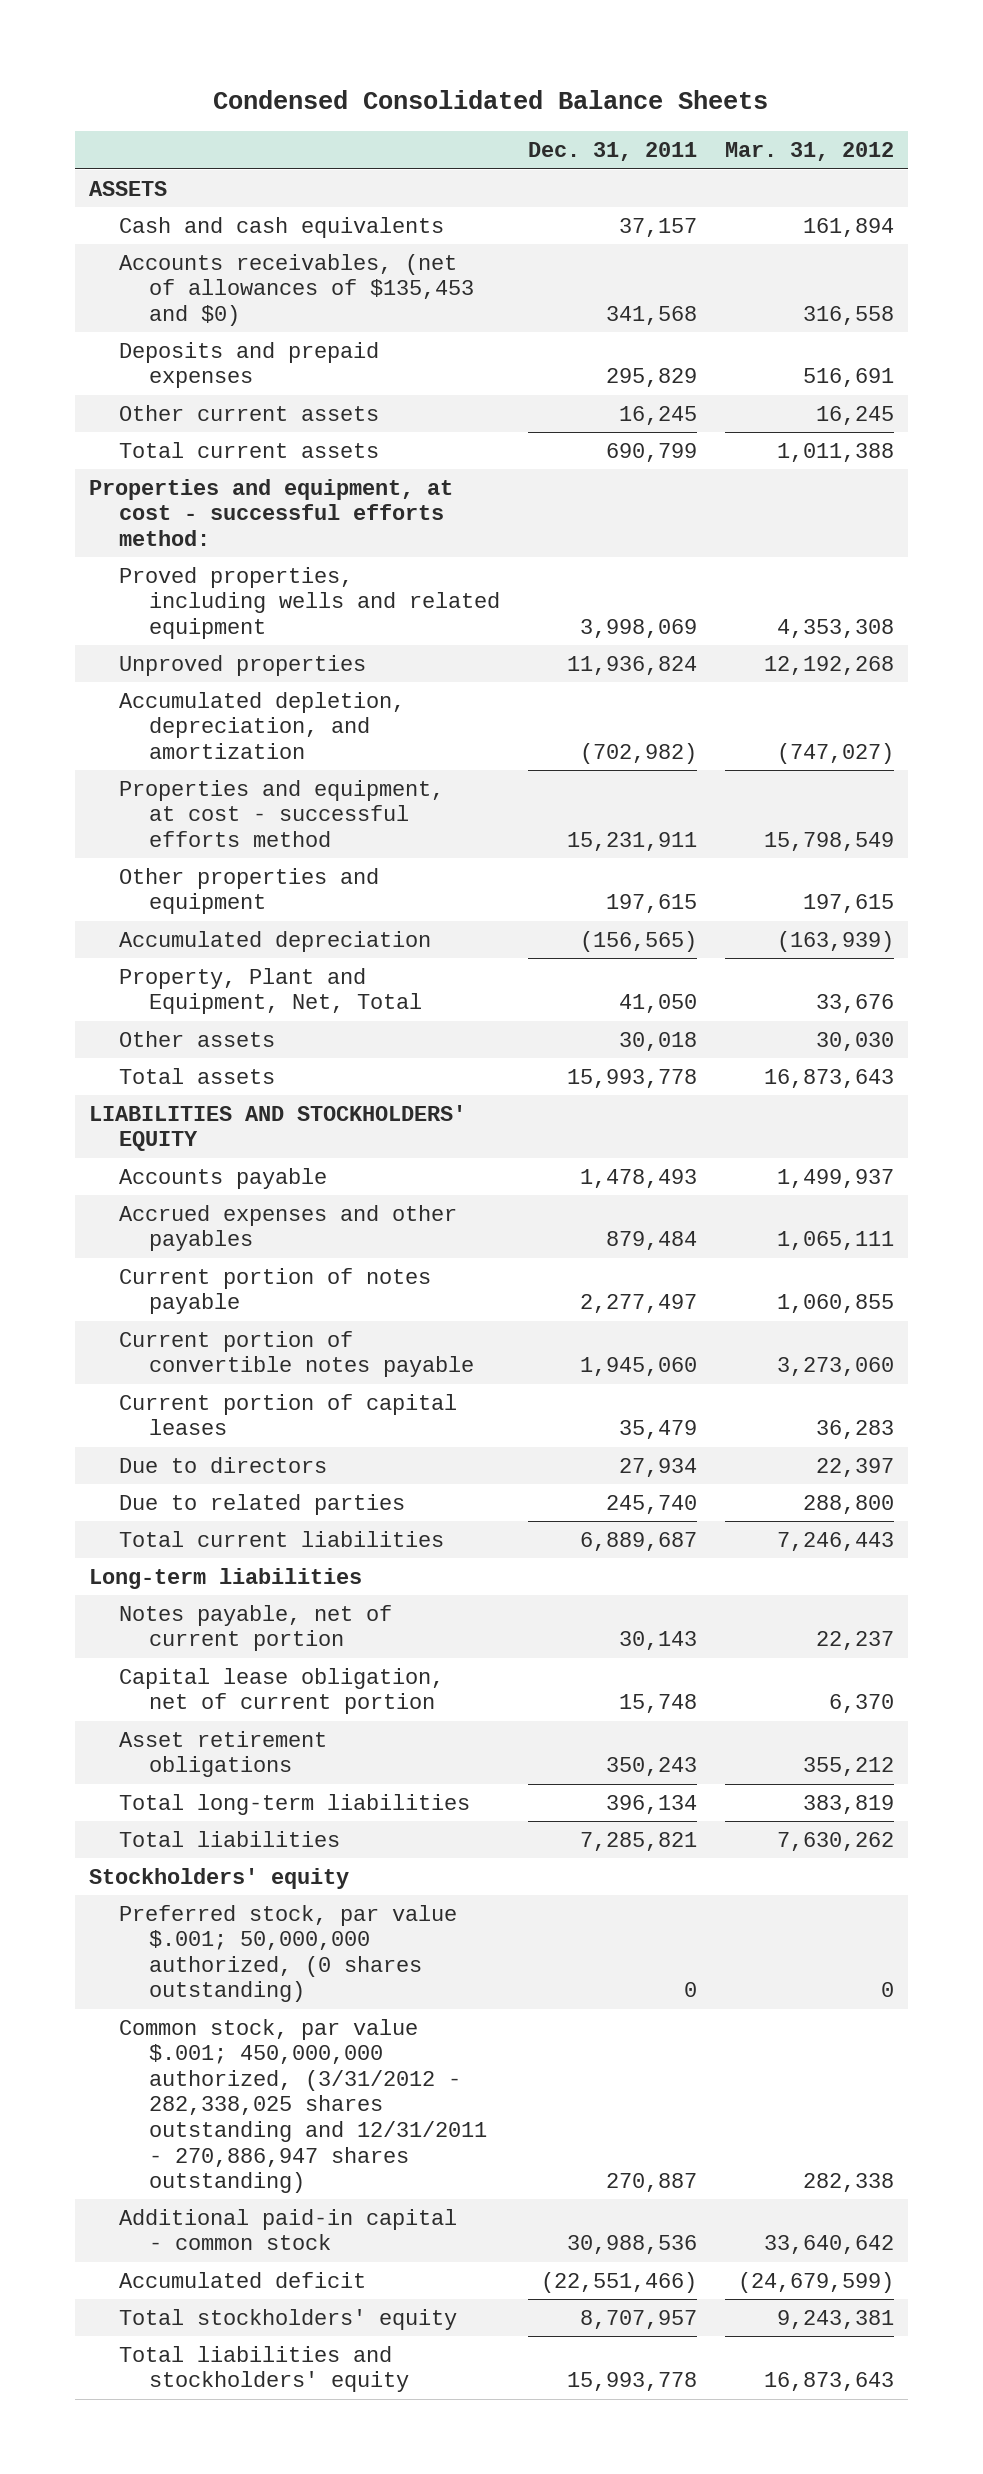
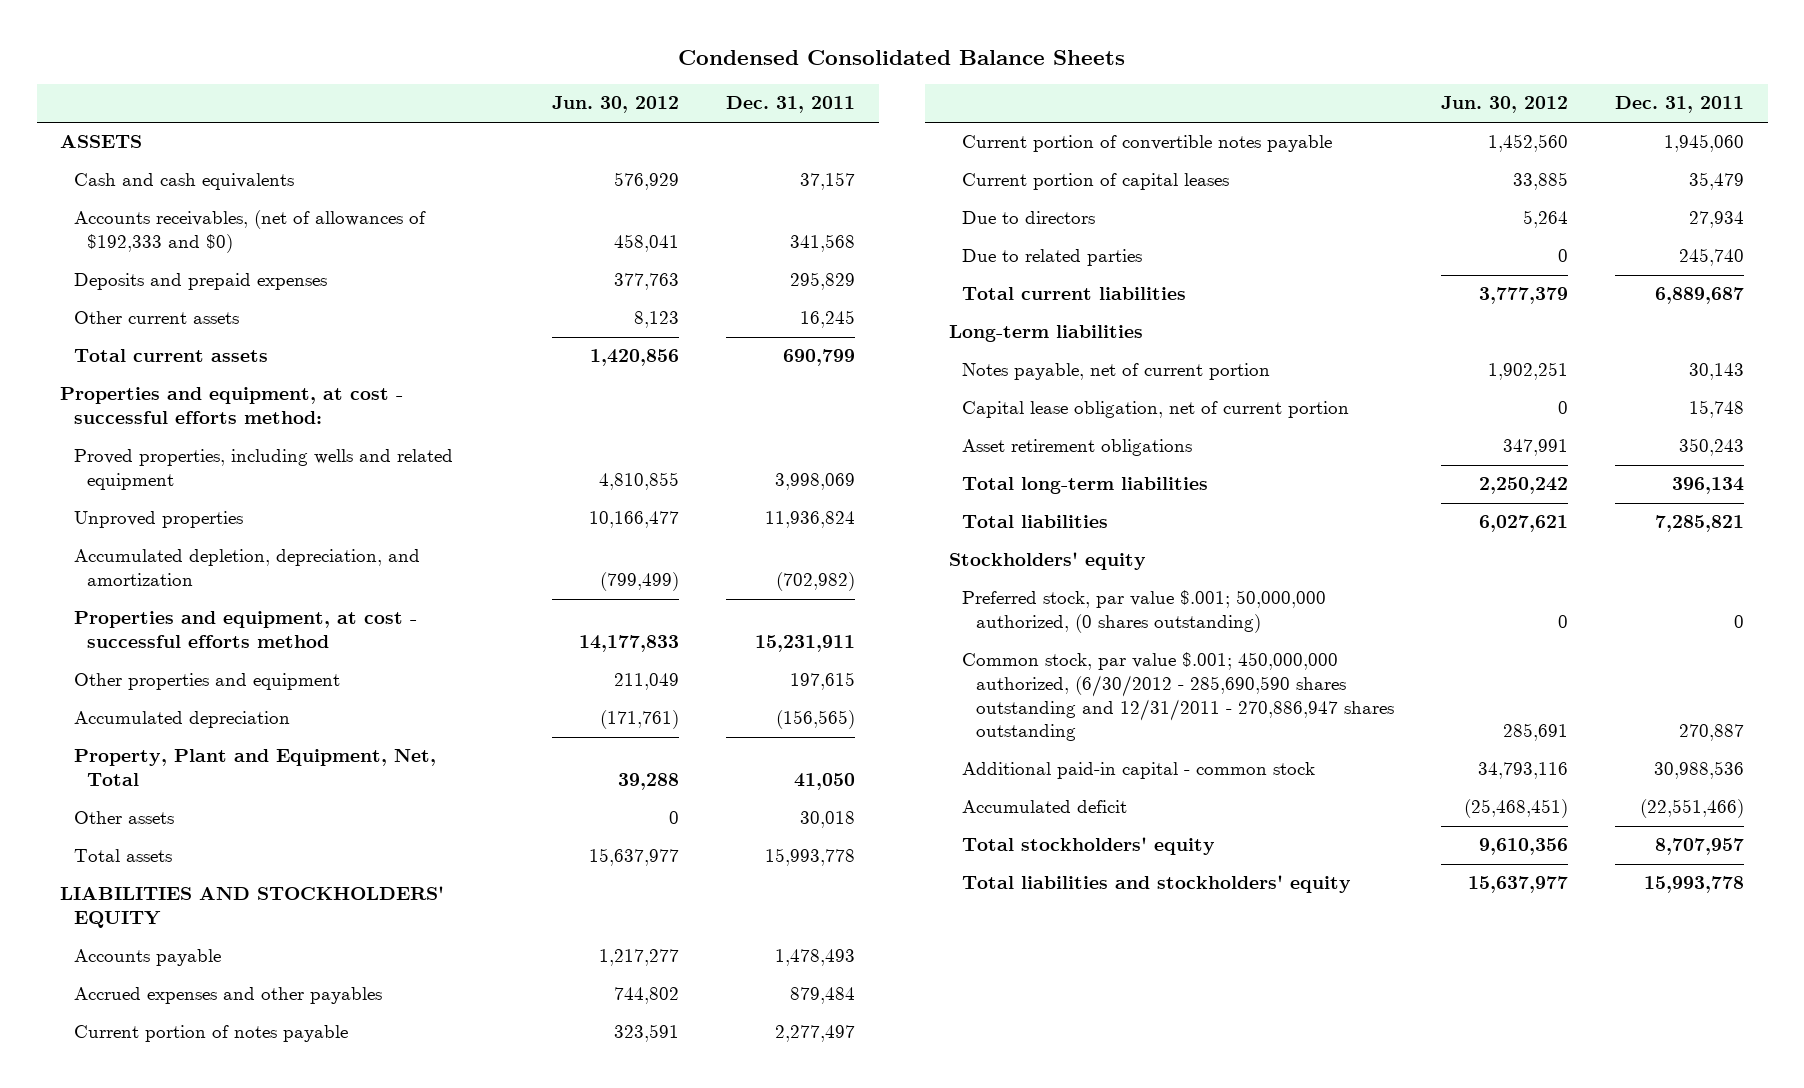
- | Dec. 31, 2011 | Mar. 31, 2012
+ | Jun. 30, 2012 | Dec. 31, 2011
- Accounts receivables, (net of allowances of $135,453 and $0) | 341,568 | 316,558
+ Accounts receivables, (net of allowances of $192,333 and $0) | 458,041 | 341,568
- Common stock, par value $.001; 450,000,000 authorized, (3/31/2012 - 282,338,025 shares outstanding and 12/31/2011 - 270,886,947 shares outstanding) | 270,887 | 282,338
+ Common stock, par value $.001; 450,000,000 authorized, (6/30/2012 - 285,690,590 shares outstanding and 12/31/2011 - 270,886,947 shares outstanding | 285,691 | 270,887

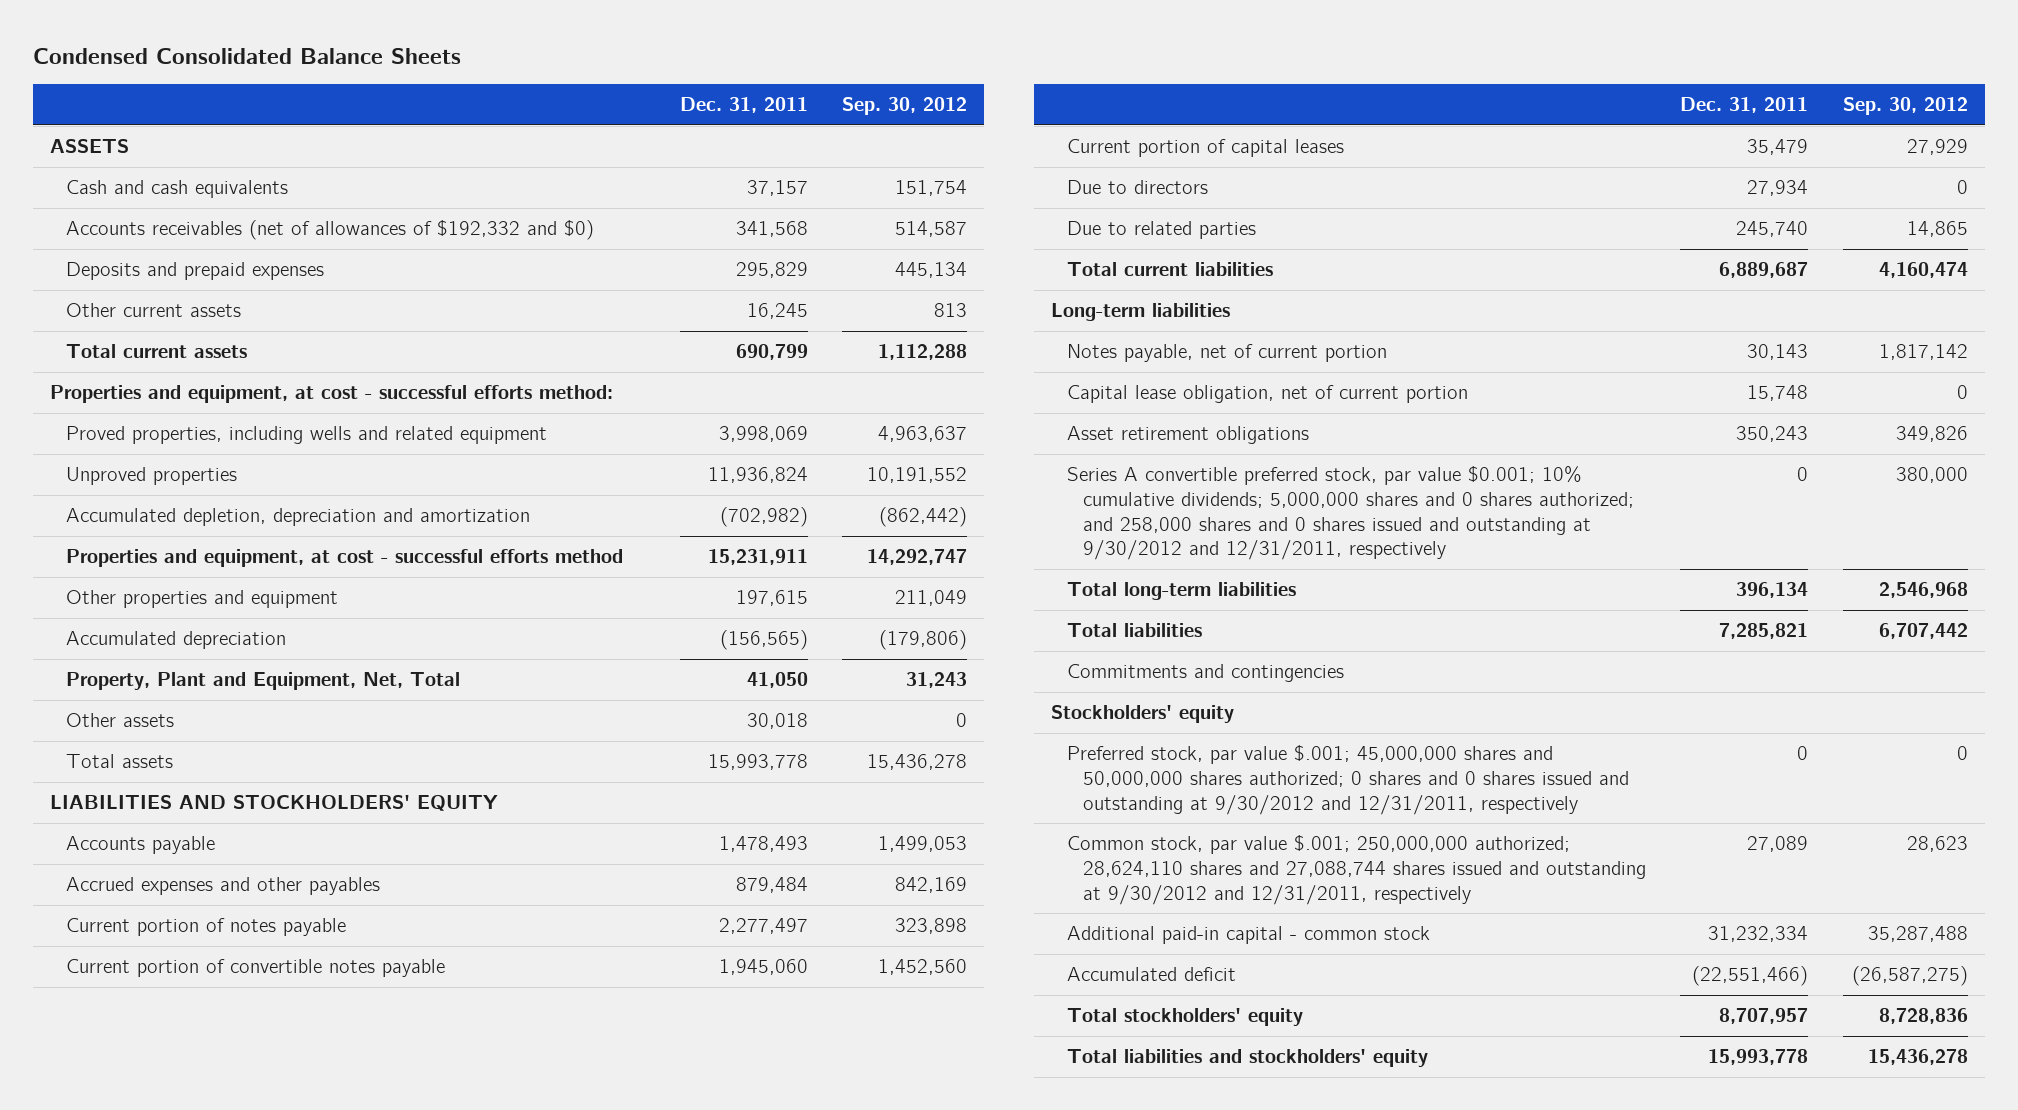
- | Jun. 30, 2012 | Dec. 31, 2011
+ | Dec. 31, 2011 | Sep. 30, 2012
- Accounts receivables, (net of allowances of $192,333 and $0) | 458,041 | 341,568
+ Accounts receivables (net of allowances of $192,332 and $0) | 341,568 | 514,587
- Accumulated depletion, depreciation, and amortization | (799,499) | (702,982)
+ Accumulated depletion, depreciation and amortization | (702,982) | (862,442)
+ Series A convertible preferred stock, par value $0.001; 10% cumulative dividends; 5,000,000 shares and 0 shares authorized; and 258,000 shares and 0 shares issued and outstanding at 9/30/2012 and 12/31/2011, respectively | 0 | 380,000
+ Commitments and contingencies
- Preferred stock, par value $.001; 50,000,000 authorized, (0 shares outstanding) | 0 | 0
- Common stock, par value $.001; 450,000,000 authorized, (6/30/2012 - 285,690,590 shares outstanding and 12/31/2011 - 270,886,947 shares outstanding | 285,691 | 270,887
- Additional paid-in capital - common stock | 34,793,116 | 30,988,536
+ Preferred stock, par value $.001; 45,000,000 shares and 50,000,000 shares authorized; 0 shares and 0 shares issued and outstanding at 9/30/2012 and 12/31/2011, respectively | 0 | 0
+ Common stock, par value $.001; 250,000,000 authorized; 28,624,110 shares and 27,088,744 shares issued and outstanding at 9/30/2012 and 12/31/2011, respectively | 27,089 | 28,623
+ Additional paid-in capital - common stock | 31,232,334 | 35,287,488

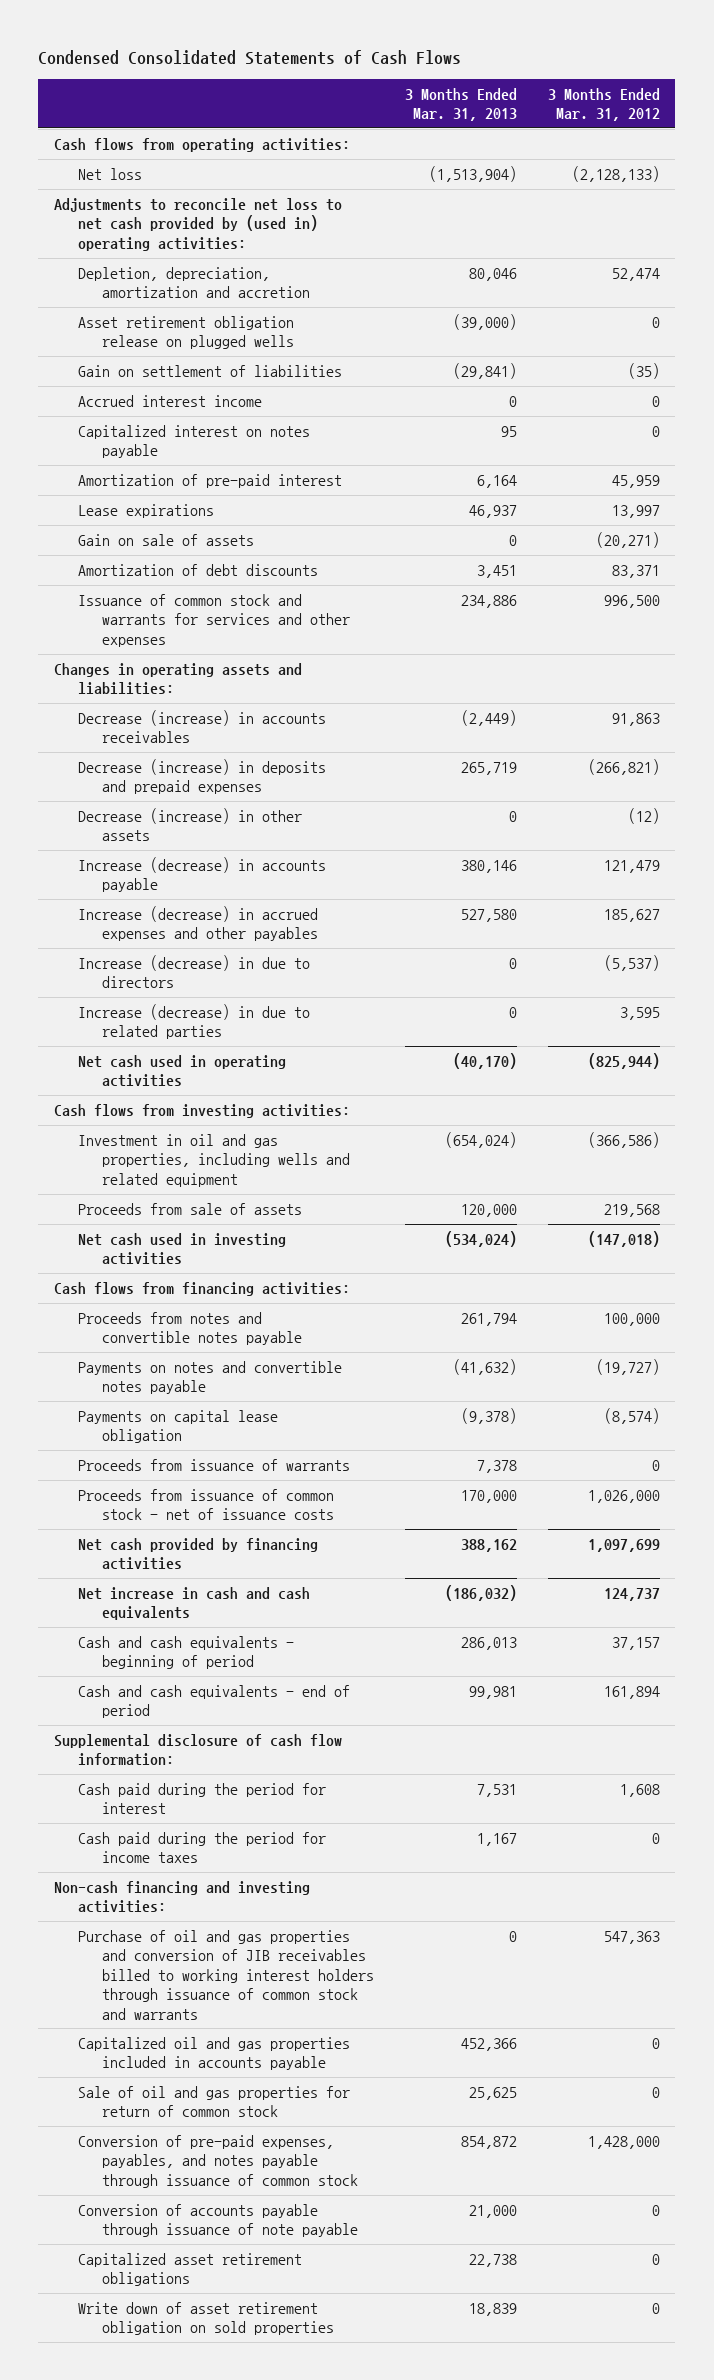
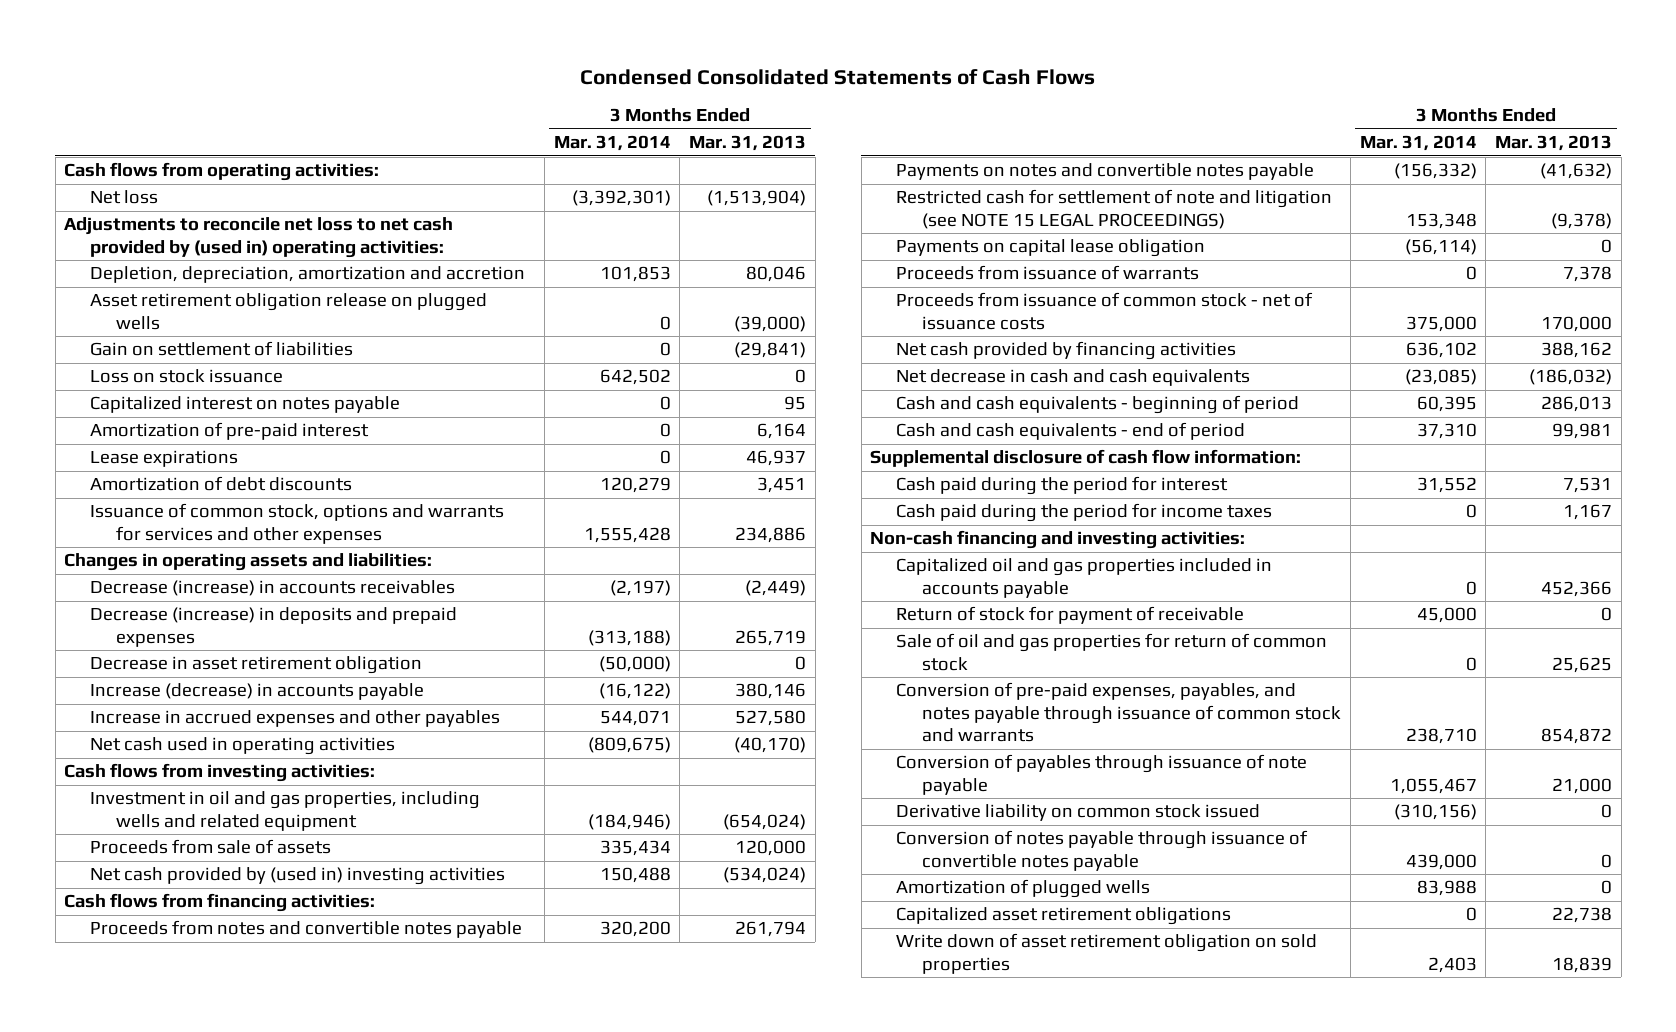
- | 3 Months Ended Mar. 31, 2013 | 3 Months Ended Mar. 31, 2012
+ | 3 Months Ended Mar. 31, 2014 | 3 Months Ended Mar. 31, 2013
- Accrued interest income | 0 | 0
+ Loss on stock issuance | 642,502 | 0
- Gain on sale of assets | 0 | (20,271)
- Issuance of common stock and warrants for services and other expenses | 234,886 | 996,500
+ Issuance of common stock, options and warrants for services and other expenses | 1,555,428 | 234,886
- Decrease (increase) in other assets | 0 | (12)
+ Decrease in asset retirement obligation | (50,000) | 0
- Increase (decrease) in accrued expenses and other payables | 527,580 | 185,627
- Increase (decrease) in due to directors | 0 | (5,537)
- Increase (decrease) in due to related parties | 0 | 3,595
+ Increase in accrued expenses and other payables | 544,071 | 527,580
- Net cash used in investing activities | (534,024) | (147,018)
+ Net cash provided by (used in) investing activities | 150,488 | (534,024)
- Payments on capital lease obligation | (9,378) | (8,574)
+ Restricted cash for settlement of note and litigation (see NOTE 15 LEGAL PROCEEDINGS) | 153,348 | (9,378)
+ Payments on capital lease obligation | (56,114) | 0
- Net increase in cash and cash equivalents | (186,032) | 124,737
+ Net decrease in cash and cash equivalents | (23,085) | (186,032)
- Purchase of oil and gas properties and conversion of JIB receivables billed to working interest holders through issuance of common stock and warrants | 0 | 547,363
+ Return of stock for payment of receivable | 45,000 | 0
- Conversion of pre-paid expenses, payables, and notes payable through issuance of common stock | 854,872 | 1,428,000
- Conversion of accounts payable through issuance of note payable | 21,000 | 0
+ Conversion of pre-paid expenses, payables, and notes payable through issuance of common stock and warrants | 238,710 | 854,872
+ Conversion of payables through issuance of note payable | 1,055,467 | 21,000
+ Derivative liability on common stock issued | (310,156) | 0
+ Conversion of notes payable through issuance of convertible notes payable | 439,000 | 0
+ Amortization of plugged wells | 83,988 | 0

